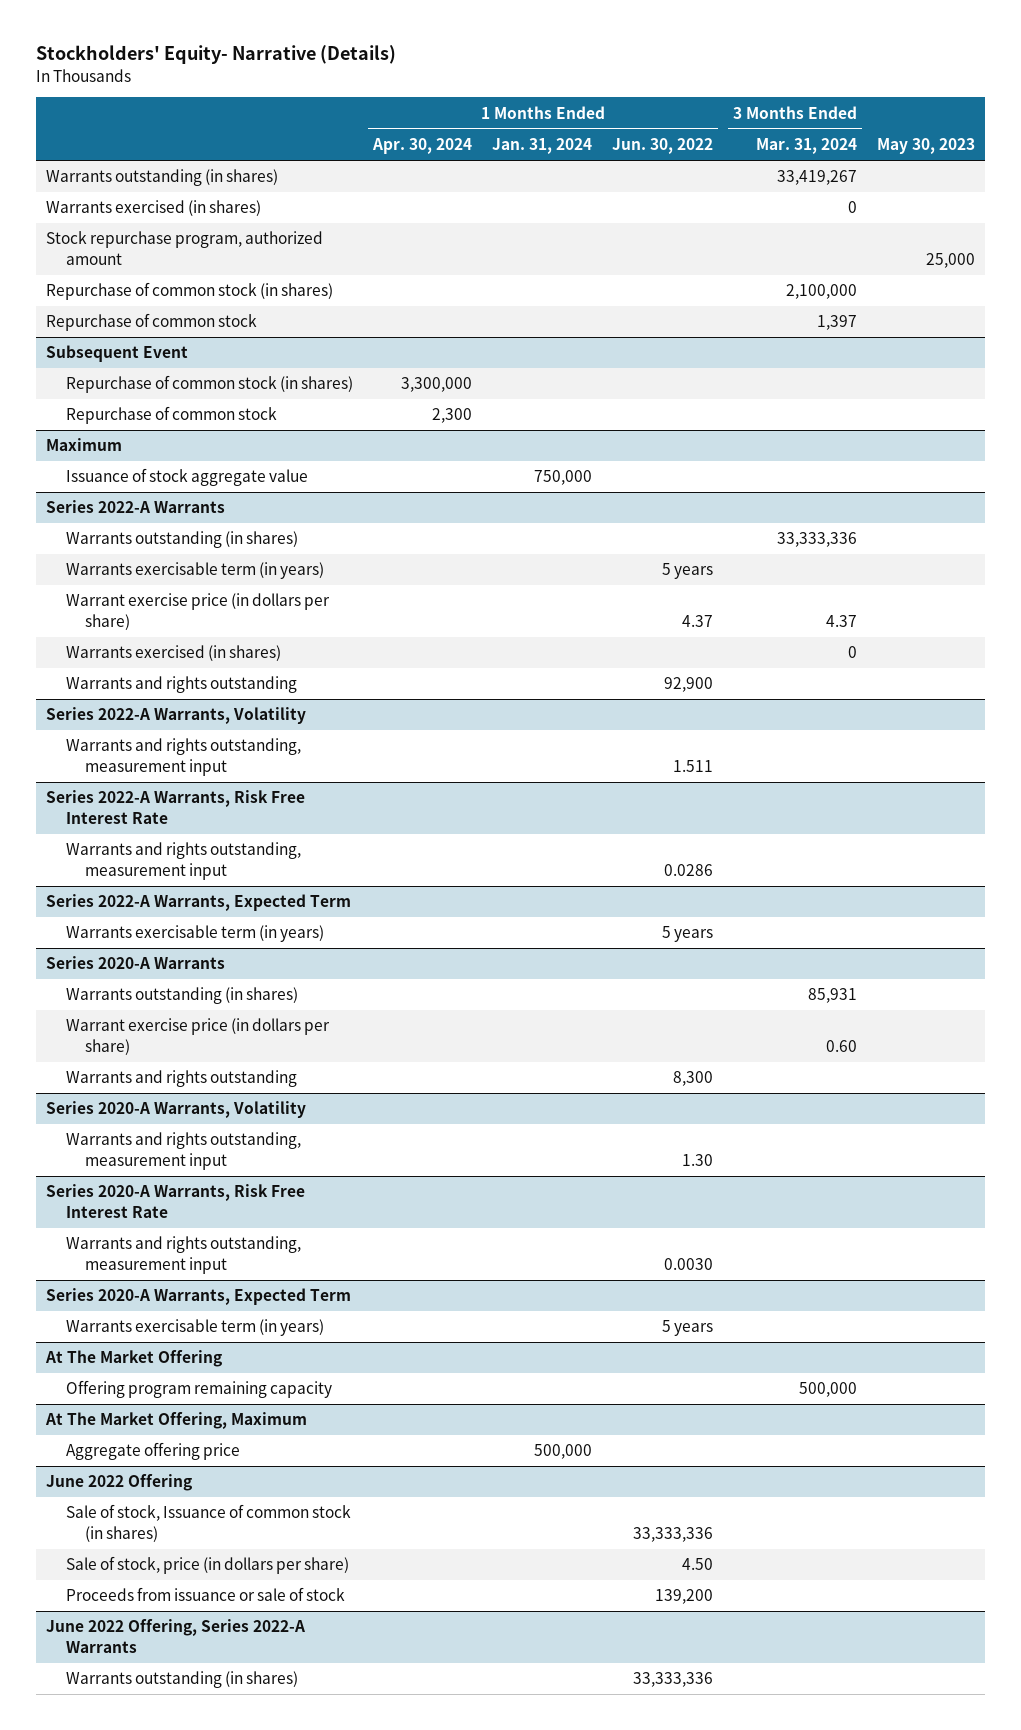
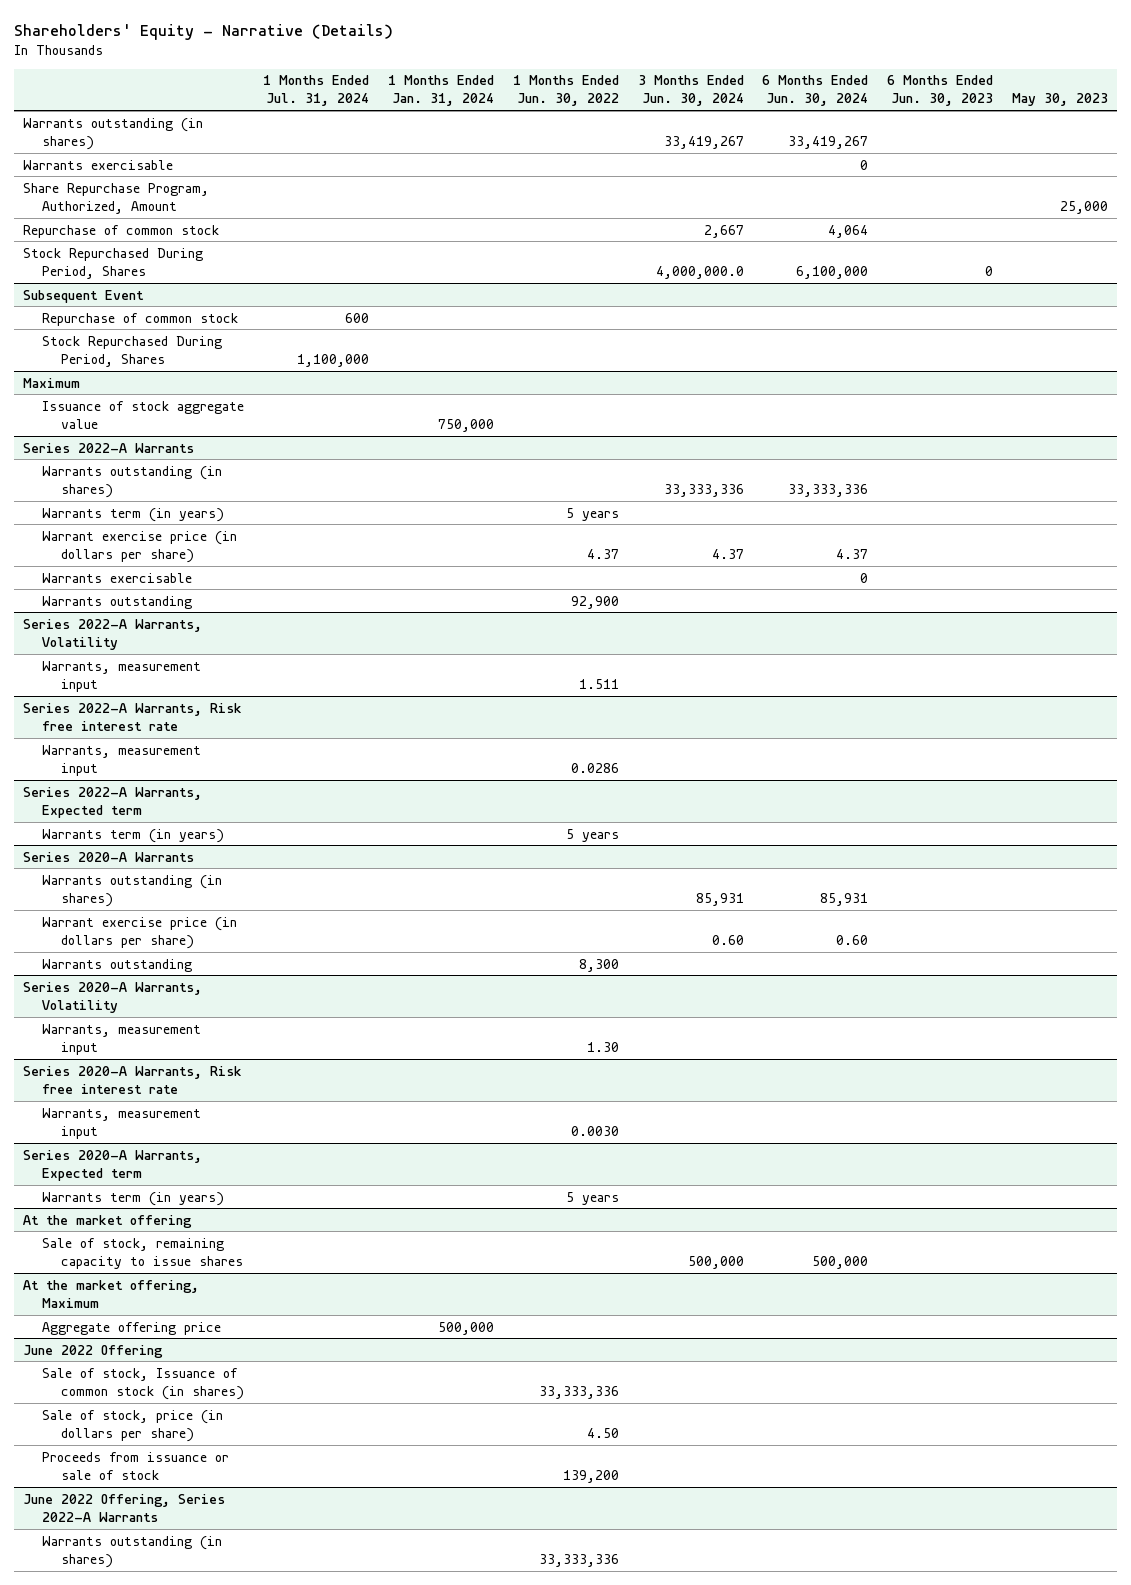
- Stockholders' Equity- Narrative (Details)
+ Shareholders' Equity - Narrative (Details)
- | 1 Months Ended Apr. 30, 2024 | 1 Months Ended Jan. 31, 2024 | 1 Months Ended Jun. 30, 2022 | 3 Months Ended Mar. 31, 2024 | May 30, 2023
+ | 1 Months Ended Jul. 31, 2024 | 1 Months Ended Jan. 31, 2024 | 1 Months Ended Jun. 30, 2022 | 3 Months Ended Jun. 30, 2024 | 6 Months Ended Jun. 30, 2024 | 6 Months Ended Jun. 30, 2023 | May 30, 2023
- Warrants exercised (in shares) | | | | 0 |
- Stock repurchase program, authorized amount | | | | | 25,000
- Repurchase of common stock (in shares) | | | | 2,100,000 |
+ Warrants exercisable | | | | | 0 | |
+ Share Repurchase Program, Authorized, Amount | | | | | | | 25,000
+ Stock Repurchased During Period, Shares | | | | 4,000,000.0 | 6,100,000 | 0 |
@ Subsequent Event
- Repurchase of common stock (in shares) | 3,300,000 | | | |
+ Stock Repurchased During Period, Shares | 1,100,000 | | | | | |
@ Series 2022-A Warrants
- Warrants exercisable term (in years) | | | 5 years | |
+ Warrants term (in years) | | | 5 years | | | |
- Warrants exercised (in shares) | | | | 0 |
- Warrants and rights outstanding | | | 92,900 | |
+ Warrants exercisable | | | | | 0 | |
+ Warrants outstanding | | | 92,900 | | | |
@ Series 2022-A Warrants, Volatility
- Warrants and rights outstanding, measurement input | | | 1.511 | |
- Series 2022-A Warrants, Risk Free Interest Rate
- Warrants and rights outstanding, measurement input | | | 0.0286 | |
- Series 2022-A Warrants, Expected Term
- Warrants exercisable term (in years) | | | 5 years | |
@ Series 2022-A Warrants, Volatility
+ Warrants, measurement input | | | 1.511 | | | |
+ Series 2022-A Warrants, Risk free interest rate
+ Warrants, measurement input | | | 0.0286 | | | |
+ Series 2022-A Warrants, Expected term
+ Warrants term (in years) | | | 5 years | | | |
@ Series 2020-A Warrants
- Warrants and rights outstanding | | | 8,300 | |
+ Warrants outstanding | | | 8,300 | | | |
@ Series 2020-A Warrants, Volatility
- Warrants and rights outstanding, measurement input | | | 1.30 | |
- Series 2020-A Warrants, Risk Free Interest Rate
- Warrants and rights outstanding, measurement input | | | 0.0030 | |
- Series 2020-A Warrants, Expected Term
- Warrants exercisable term (in years) | | | 5 years | |
- At The Market Offering
- Offering program remaining capacity | | | | 500,000 |
- At The Market Offering, Maximum
@ Series 2020-A Warrants, Volatility
+ Warrants, measurement input | | | 1.30 | | | |
+ Series 2020-A Warrants, Risk free interest rate
+ Warrants, measurement input | | | 0.0030 | | | |
+ Series 2020-A Warrants, Expected term
+ Warrants term (in years) | | | 5 years | | | |
+ At the market offering
+ Sale of stock, remaining capacity to issue shares | | | | 500,000 | 500,000 | |
+ At the market offering, Maximum

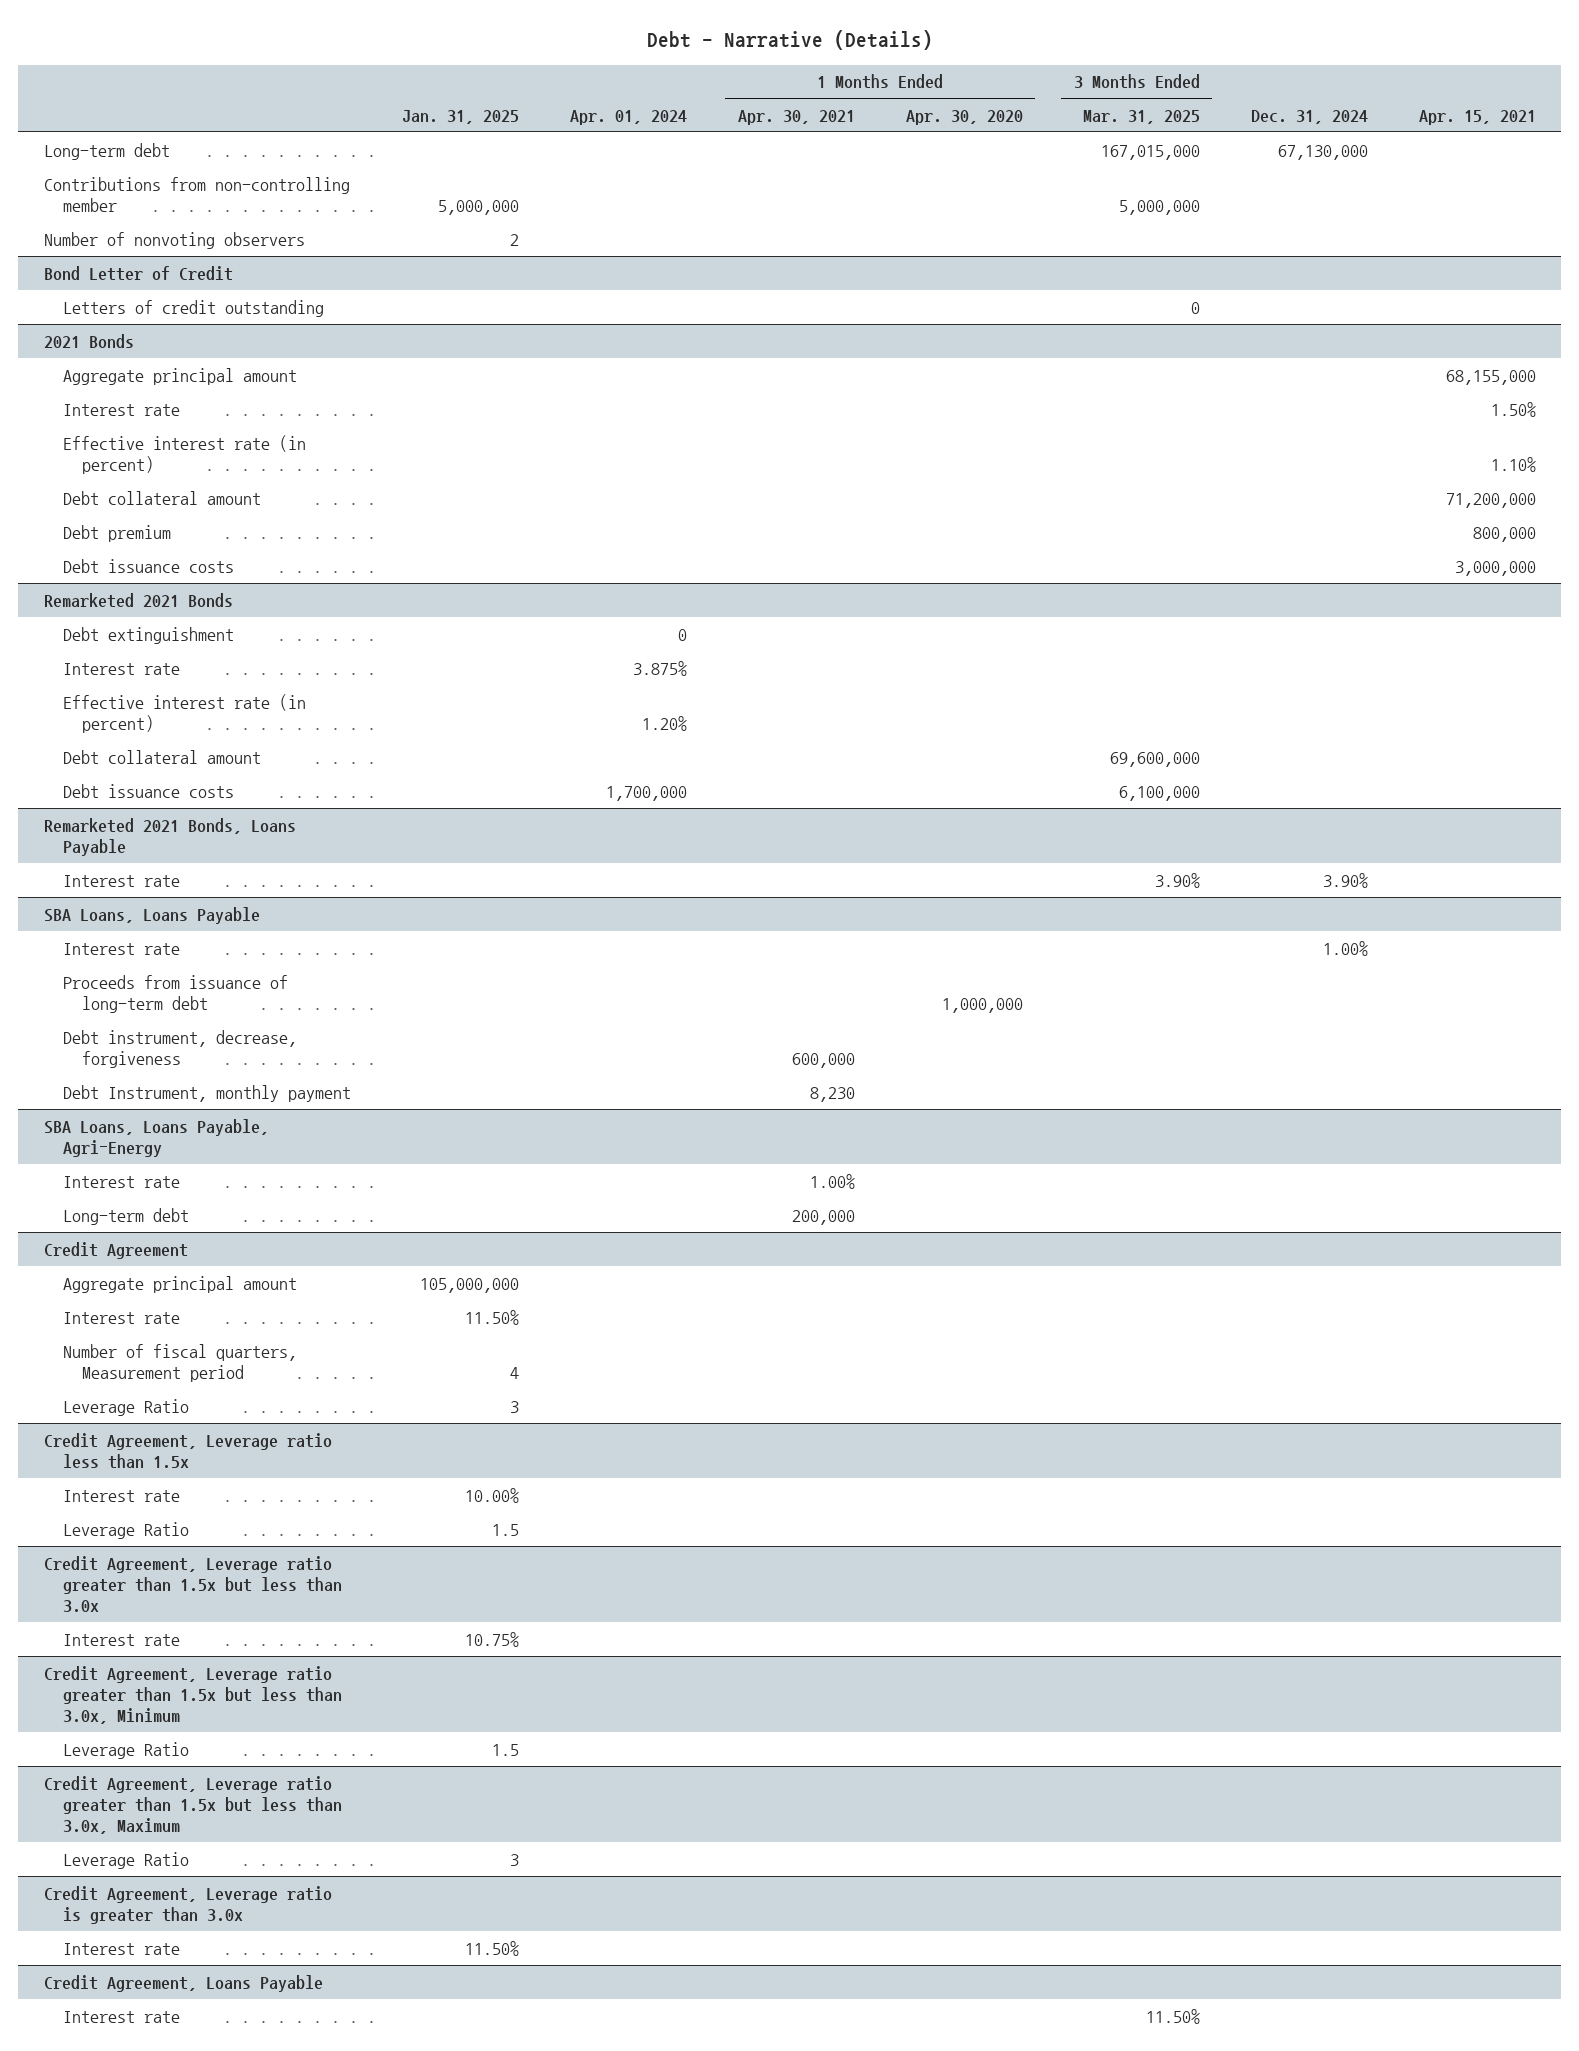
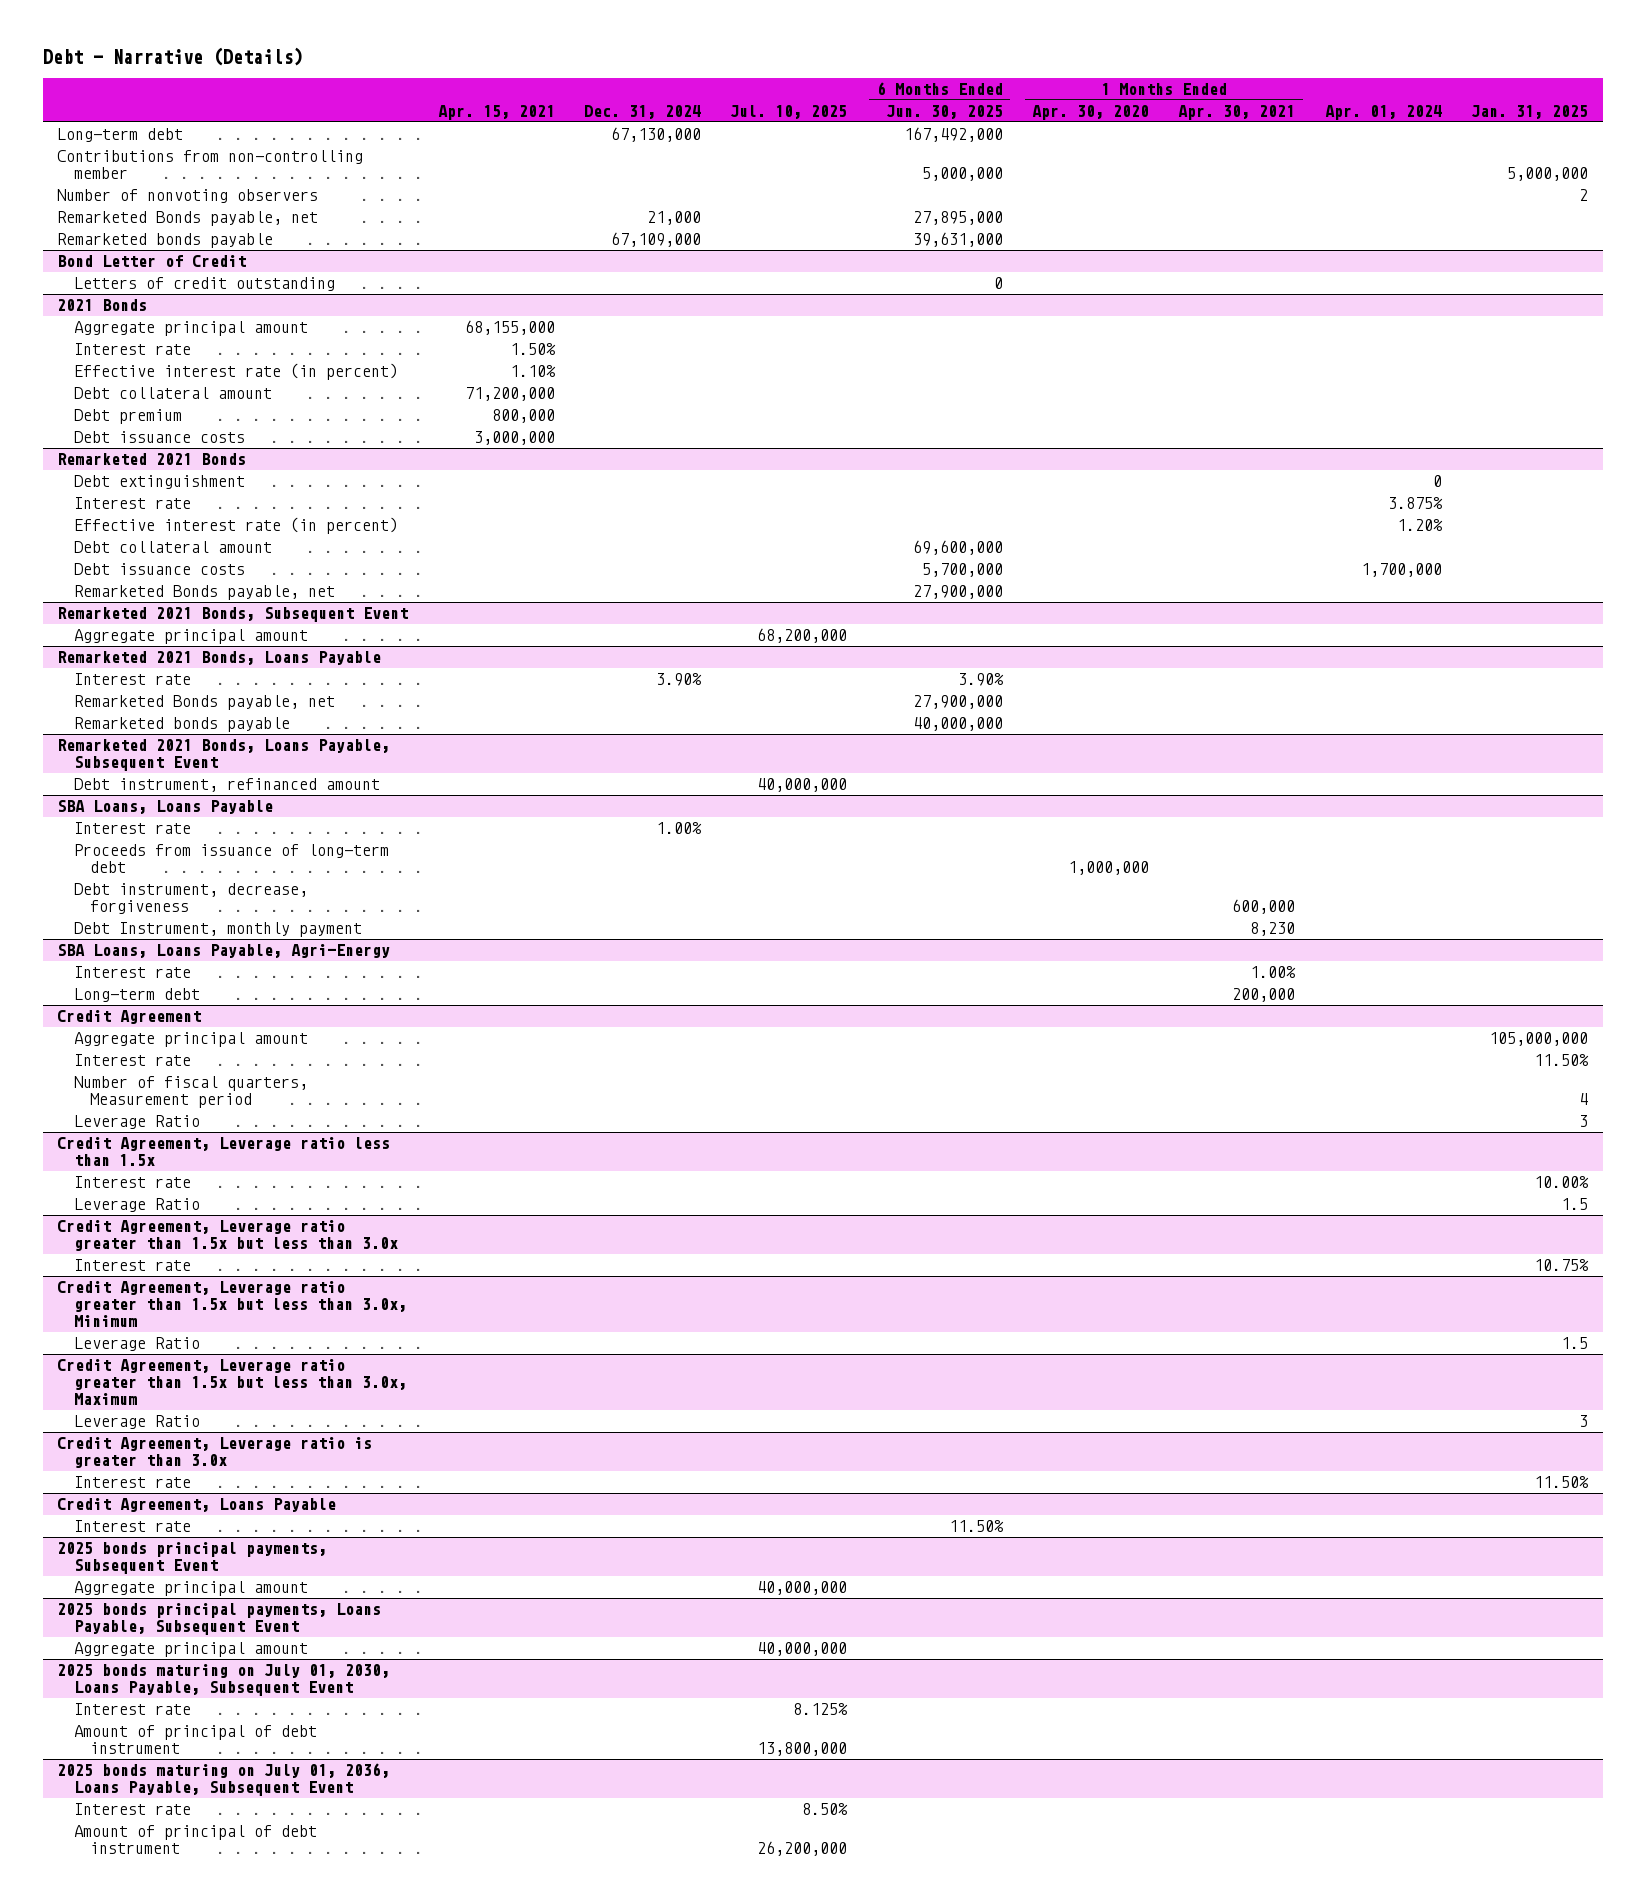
- | Jan. 31, 2025 | Apr. 01, 2024 | 1 Months Ended Apr. 30, 2021 | 1 Months Ended Apr. 30, 2020 | 3 Months Ended Mar. 31, 2025 | Dec. 31, 2024 | Apr. 15, 2021
+ | Apr. 15, 2021 | Dec. 31, 2024 | Jul. 10, 2025 | 6 Months Ended Jun. 30, 2025 | 1 Months Ended Apr. 30, 2020 | 1 Months Ended Apr. 30, 2021 | Apr. 01, 2024 | Jan. 31, 2025
+ Remarketed Bonds payable, net | | 21,000 | | 27,895,000 | | | |
+ Remarketed bonds payable | | 67,109,000 | | 39,631,000 | | | |
@ Remarketed 2021 Bonds
+ Remarketed Bonds payable, net | | | | 27,900,000 | | | |
+ Remarketed 2021 Bonds, Subsequent Event
+ Aggregate principal amount | | | 68,200,000 | | | | |
@ Remarketed 2021 Bonds, Loans Payable
+ Remarketed Bonds payable, net | | | | 27,900,000 | | | |
+ Remarketed bonds payable | | | | 40,000,000 | | | |
+ Remarketed 2021 Bonds, Loans Payable, Subsequent Event
+ Debt instrument, refinanced amount | | | 40,000,000 | | | | |
+ 2025 bonds principal payments, Subsequent Event
+ Aggregate principal amount | | | 40,000,000 | | | | |
+ 2025 bonds principal payments, Loans Payable, Subsequent Event
+ Aggregate principal amount | | | 40,000,000 | | | | |
+ 2025 bonds maturing on July 01, 2030, Loans Payable, Subsequent Event
+ Interest rate | | | 8.125% | | | | |
+ Amount of principal of debt instrument | | | 13,800,000 | | | | |
+ 2025 bonds maturing on July 01, 2036, Loans Payable, Subsequent Event
+ Interest rate | | | 8.50% | | | | |
+ Amount of principal of debt instrument | | | 26,200,000 | | | | |

